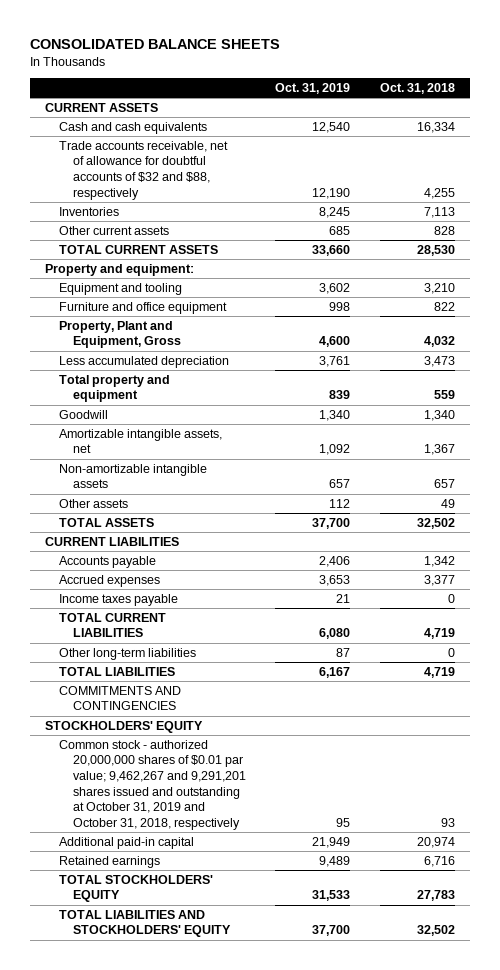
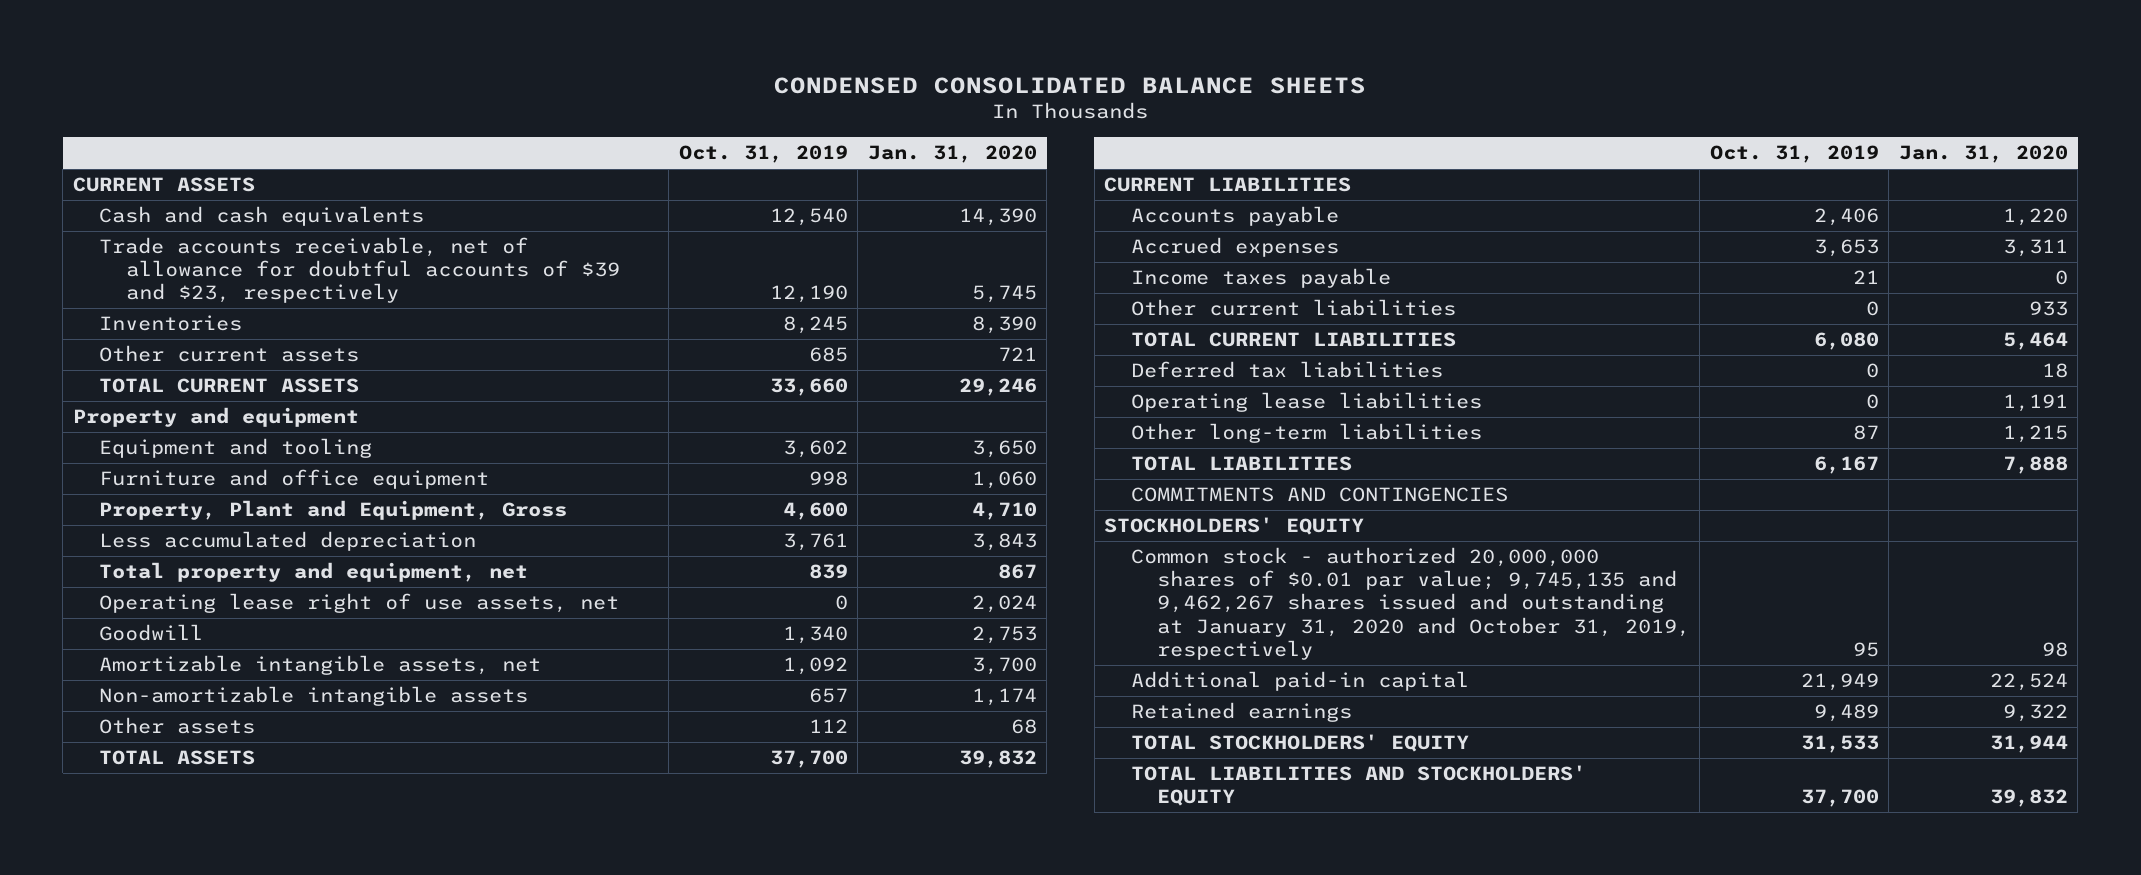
- CONSOLIDATED BALANCE SHEETS
+ CONDENSED CONSOLIDATED BALANCE SHEETS
- | Oct. 31, 2019 | Oct. 31, 2018
+ | Oct. 31, 2019 | Jan. 31, 2020
- Trade accounts receivable, net of allowance for doubtful accounts of $32 and $88, respectively | 12,190 | 4,255
+ Trade accounts receivable, net of allowance for doubtful accounts of $39 and $23, respectively | 12,190 | 5,745
- Property and equipment:
+ Property and equipment
- Total property and equipment | 839 | 559
+ Total property and equipment, net | 839 | 867
+ Operating lease right of use assets, net | 0 | 2,024
+ Other current liabilities | 0 | 933
+ Deferred tax liabilities | 0 | 18
+ Operating lease liabilities | 0 | 1,191
- Common stock - authorized 20,000,000 shares of $0.01 par value; 9,462,267 and 9,291,201 shares issued and outstanding at October 31, 2019 and October 31, 2018, respectively | 95 | 93
+ Common stock - authorized 20,000,000 shares of $0.01 par value; 9,745,135 and 9,462,267 shares issued and outstanding at January 31, 2020 and October 31, 2019, respectively | 95 | 98

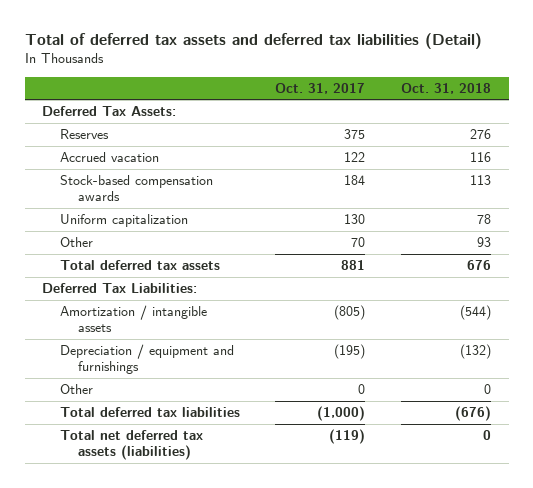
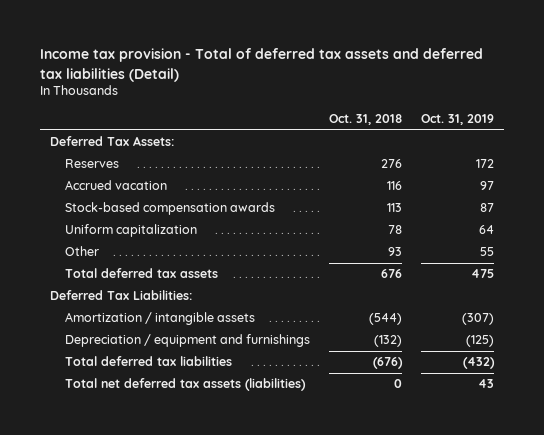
- Total of deferred tax assets and deferred tax liabilities (Detail)
+ Income tax provision - Total of deferred tax assets and deferred tax liabilities (Detail)
- | Oct. 31, 2017 | Oct. 31, 2018
+ | Oct. 31, 2018 | Oct. 31, 2019
- Other | 0 | 0

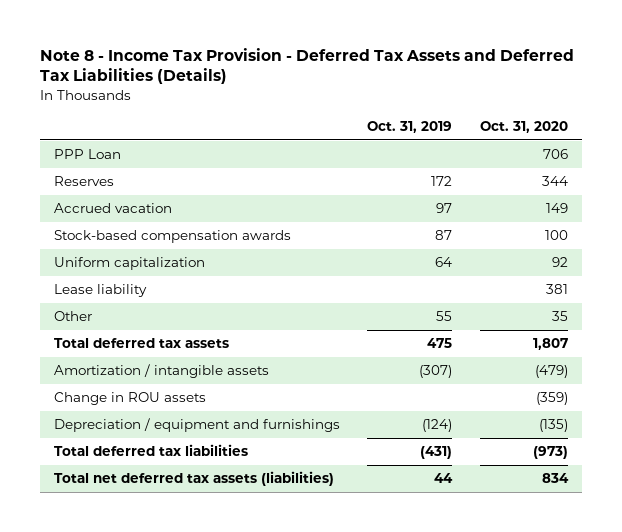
- Income tax provision - Total of deferred tax assets and deferred tax liabilities (Detail)
+ Note 8 - Income Tax Provision - Deferred Tax Assets and Deferred Tax Liabilities (Details)
- | Oct. 31, 2018 | Oct. 31, 2019
+ | Oct. 31, 2019 | Oct. 31, 2020
- Deferred Tax Assets:
+ PPP Loan | | 706
+ Lease liability | | 381
- Deferred Tax Liabilities:
- Depreciation / equipment and furnishings | (132) | (125)
- Total deferred tax liabilities | (676) | (432)
- Total net deferred tax assets (liabilities) | 0 | 43
+ Change in ROU assets | | (359)
+ Depreciation / equipment and furnishings | (124) | (135)
+ Total deferred tax liabilities | (431) | (973)
+ Total net deferred tax assets (liabilities) | 44 | 834

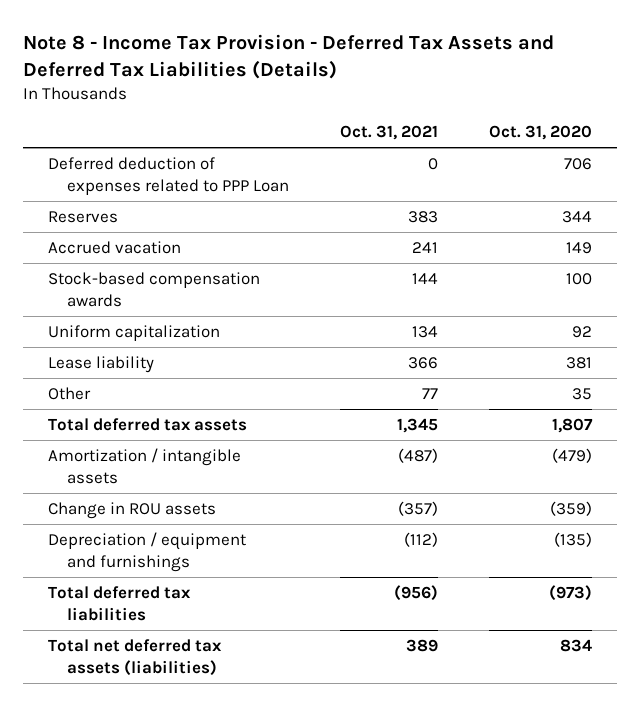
- | Oct. 31, 2019 | Oct. 31, 2020
+ | Oct. 31, 2021 | Oct. 31, 2020
- PPP Loan | | 706
+ Deferred deduction of expenses related to PPP Loan | 0 | 706

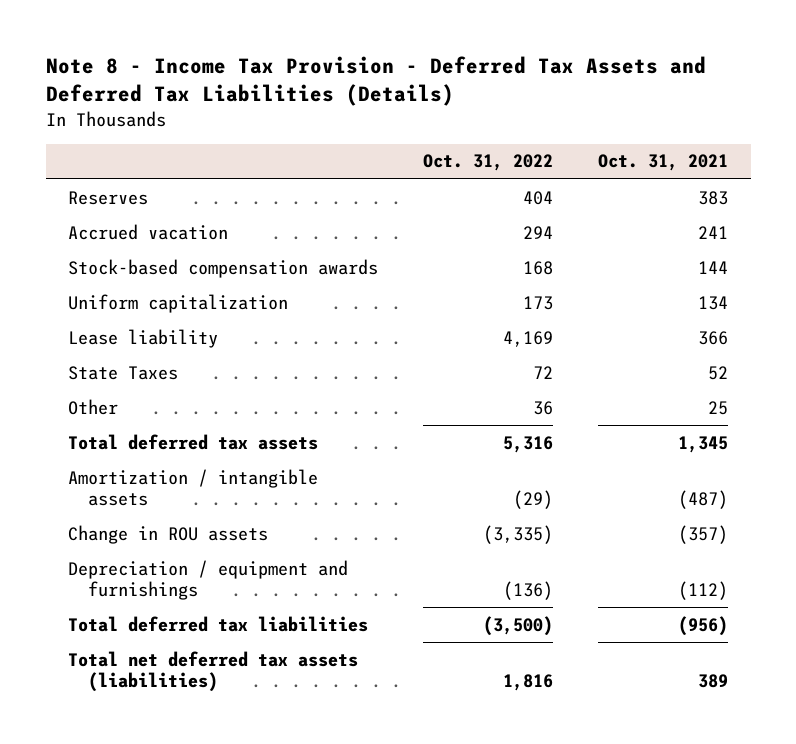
- | Oct. 31, 2021 | Oct. 31, 2020
+ | Oct. 31, 2022 | Oct. 31, 2021
- Deferred deduction of expenses related to PPP Loan | 0 | 706
- Other | 77 | 35
+ State Taxes | 72 | 52
+ Other | 36 | 25

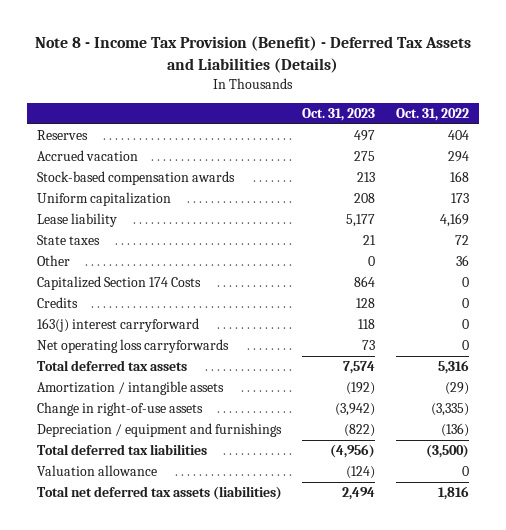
- Note 8 - Income Tax Provision - Deferred Tax Assets and Deferred Tax Liabilities (Details)
+ Note 8 - Income Tax Provision (Benefit) - Deferred Tax Assets and Liabilities (Details)
- | Oct. 31, 2022 | Oct. 31, 2021
+ | Oct. 31, 2023 | Oct. 31, 2022
- State Taxes | 72 | 52
+ State taxes | 21 | 72
+ Capitalized Section 174 Costs | 864 | 0
+ Credits | 128 | 0
+ 163(j) interest carryforward | 118 | 0
+ Net operating loss carryforwards | 73 | 0
- Change in ROU assets | (3,335) | (357)
+ Change in right-of-use assets | (3,942) | (3,335)
+ Valuation allowance | (124) | 0

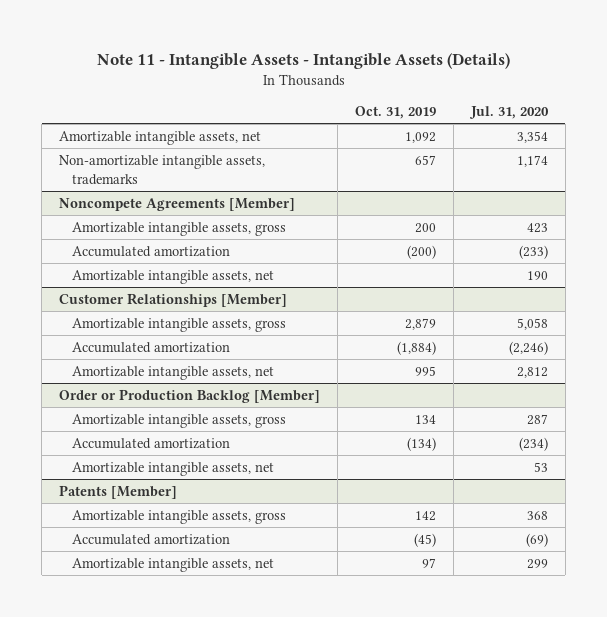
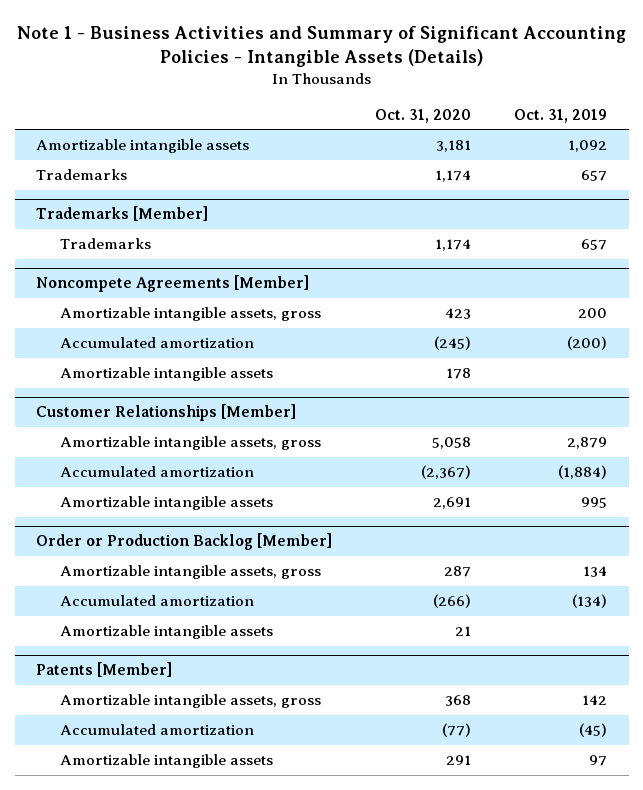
- Note 11 - Intangible Assets - Intangible Assets (Details)
+ Note 1 - Business Activities and Summary of Significant Accounting Policies - Intangible Assets (Details)
- | Oct. 31, 2019 | Jul. 31, 2020
+ | Oct. 31, 2020 | Oct. 31, 2019
- Amortizable intangible assets, net | 1,092 | 3,354
- Non-amortizable intangible assets, trademarks | 657 | 1,174
+ Amortizable intangible assets | 3,181 | 1,092
+ Trademarks | 1,174 | 657
+ Trademarks [Member]
+ Trademarks | 1,174 | 657
@ Noncompete Agreements [Member]
- Amortizable intangible assets, net | | 190
+ Amortizable intangible assets | 178 |
@ Customer Relationships [Member]
- Amortizable intangible assets, net | 995 | 2,812
+ Amortizable intangible assets | 2,691 | 995
@ Order or Production Backlog [Member]
- Amortizable intangible assets, net | | 53
+ Amortizable intangible assets | 21 |
@ Patents [Member]
- Amortizable intangible assets, net | 97 | 299
+ Amortizable intangible assets | 291 | 97

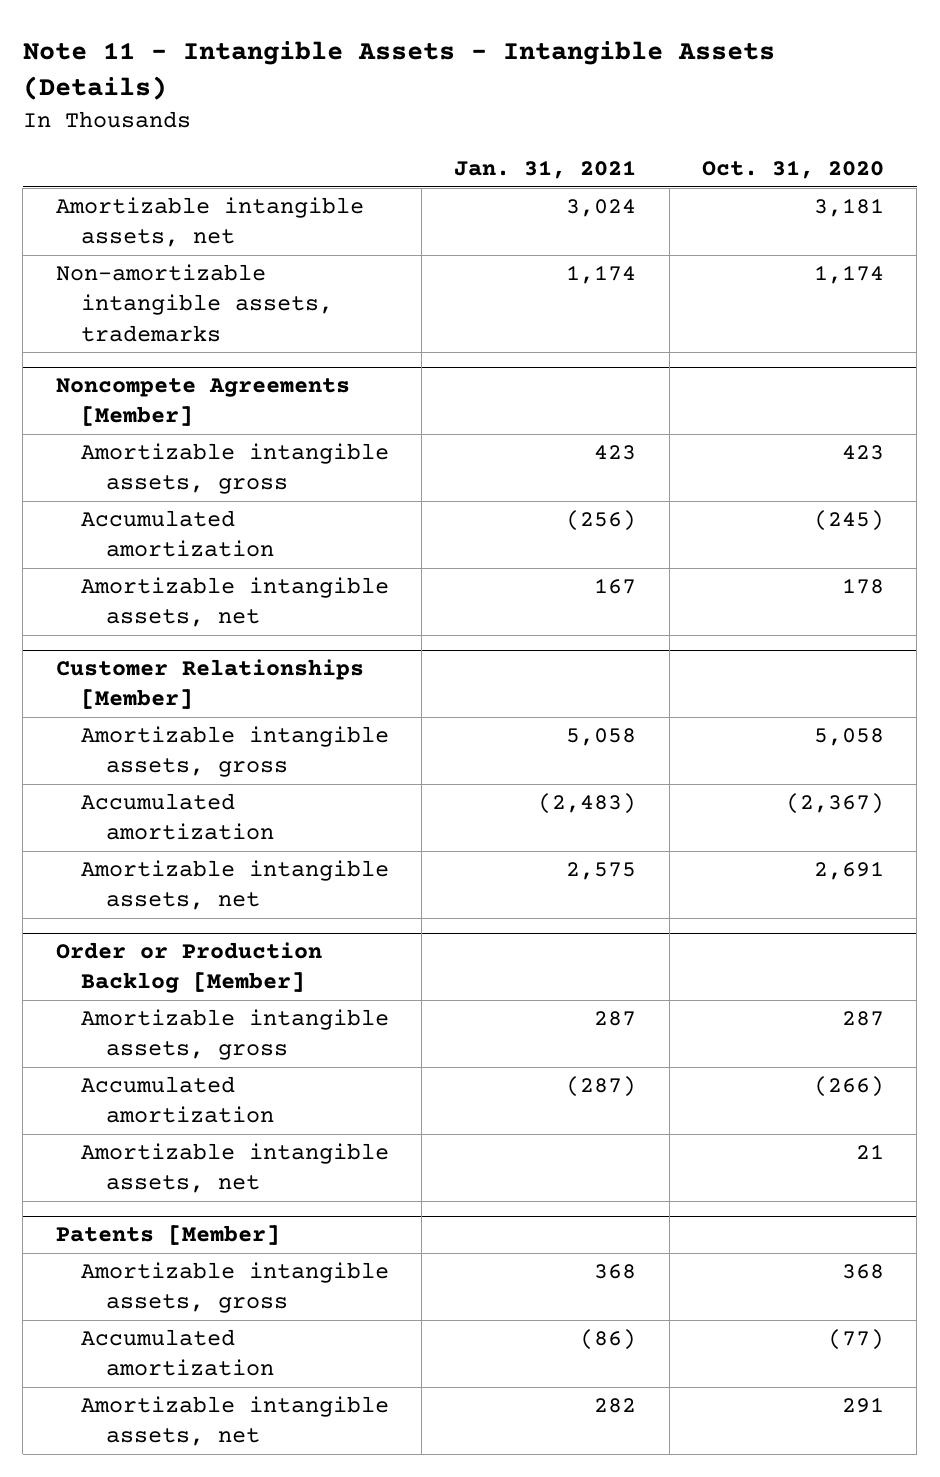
- Note 1 - Business Activities and Summary of Significant Accounting Policies - Intangible Assets (Details)
+ Note 11 - Intangible Assets - Intangible Assets (Details)
- | Oct. 31, 2020 | Oct. 31, 2019
+ | Jan. 31, 2021 | Oct. 31, 2020
- Amortizable intangible assets | 3,181 | 1,092
- Trademarks | 1,174 | 657
- Trademarks [Member]
- Trademarks | 1,174 | 657
+ Amortizable intangible assets, net | 3,024 | 3,181
+ Non-amortizable intangible assets, trademarks | 1,174 | 1,174
@ Noncompete Agreements [Member]
- Amortizable intangible assets | 178 |
+ Amortizable intangible assets, net | 167 | 178
@ Customer Relationships [Member]
- Amortizable intangible assets | 2,691 | 995
+ Amortizable intangible assets, net | 2,575 | 2,691
@ Order or Production Backlog [Member]
- Amortizable intangible assets | 21 |
+ Amortizable intangible assets, net | | 21
@ Patents [Member]
- Amortizable intangible assets | 291 | 97
+ Amortizable intangible assets, net | 282 | 291

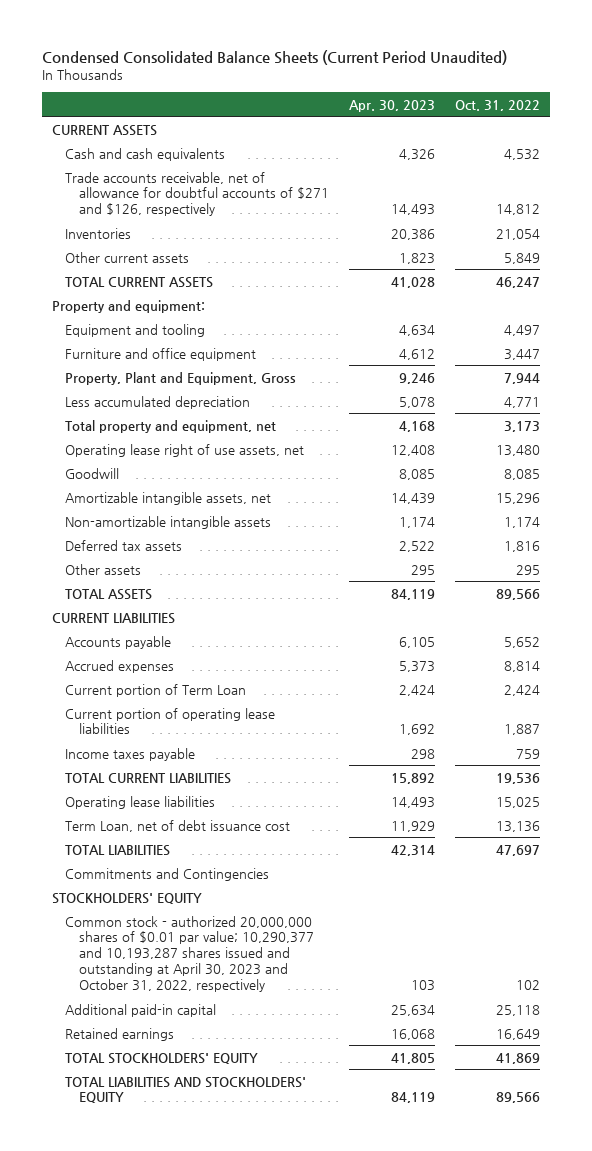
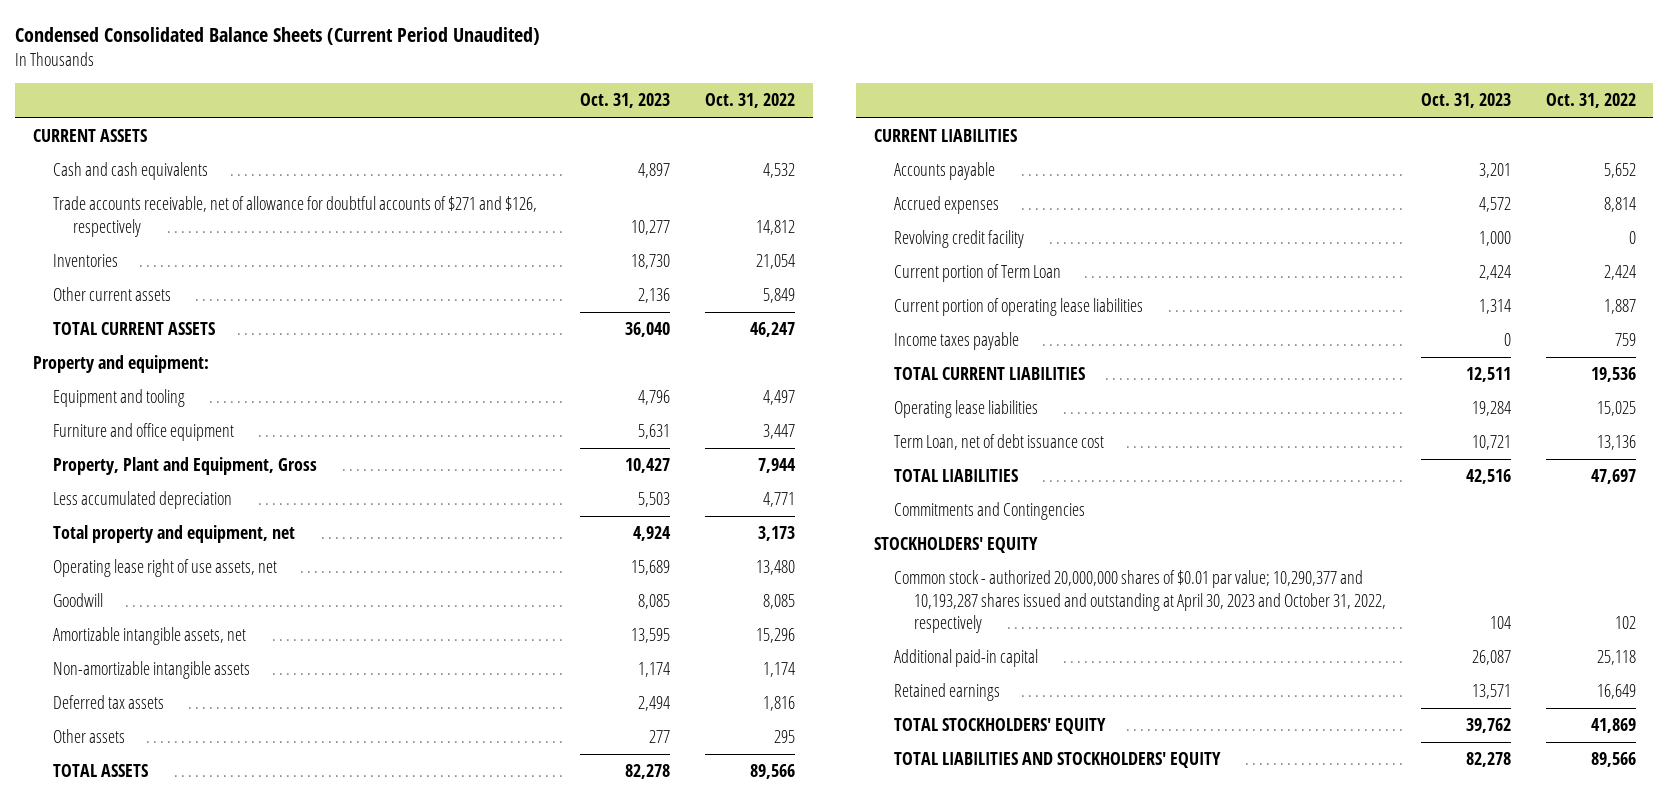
- | Apr. 30, 2023 | Oct. 31, 2022
+ | Oct. 31, 2023 | Oct. 31, 2022
+ Revolving credit facility | 1,000 | 0

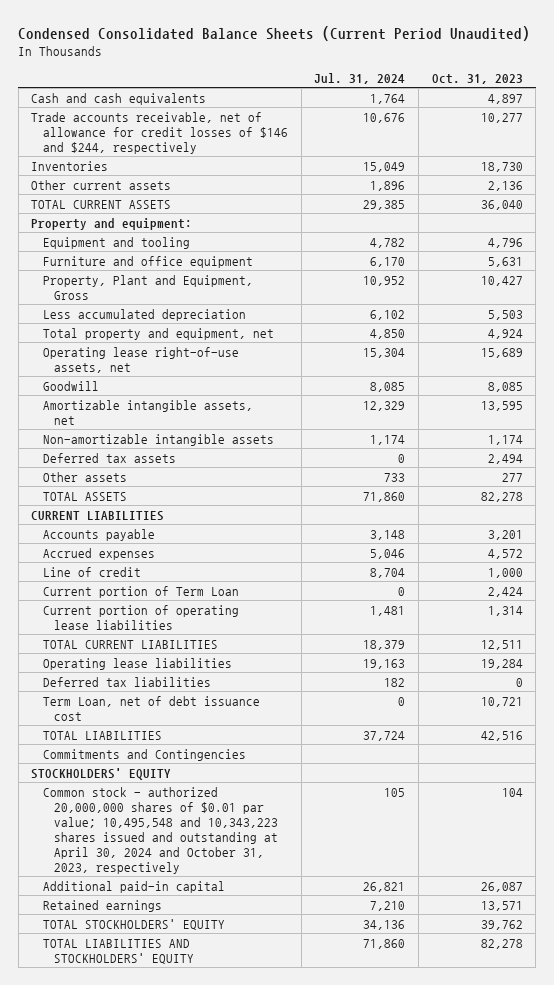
- | Oct. 31, 2023 | Oct. 31, 2022
+ | Jul. 31, 2024 | Oct. 31, 2023
- CURRENT ASSETS
- Trade accounts receivable, net of allowance for doubtful accounts of $271 and $126, respectively | 10,277 | 14,812
+ Trade accounts receivable, net of allowance for credit losses of $146 and $244, respectively | 10,676 | 10,277
- Operating lease right of use assets, net | 15,689 | 13,480
+ Operating lease right-of-use assets, net | 15,304 | 15,689
- Revolving credit facility | 1,000 | 0
+ Line of credit | 8,704 | 1,000
- Income taxes payable | 0 | 759
+ Deferred tax liabilities | 182 | 0
- Common stock - authorized 20,000,000 shares of $0.01 par value; 10,290,377 and 10,193,287 shares issued and outstanding at April 30, 2023 and October 31, 2022, respectively | 104 | 102
+ Common stock - authorized 20,000,000 shares of $0.01 par value; 10,495,548 and 10,343,223 shares issued and outstanding at April 30, 2024 and October 31, 2023, respectively | 105 | 104

